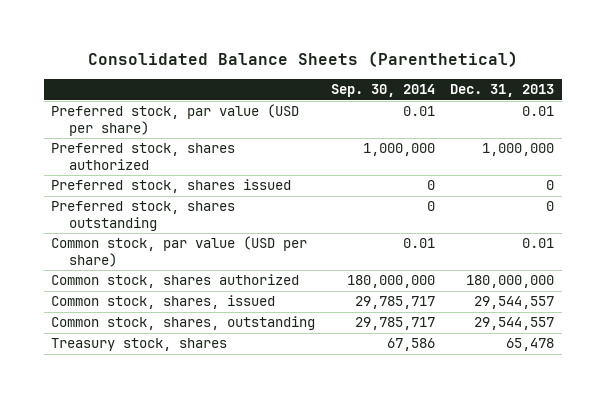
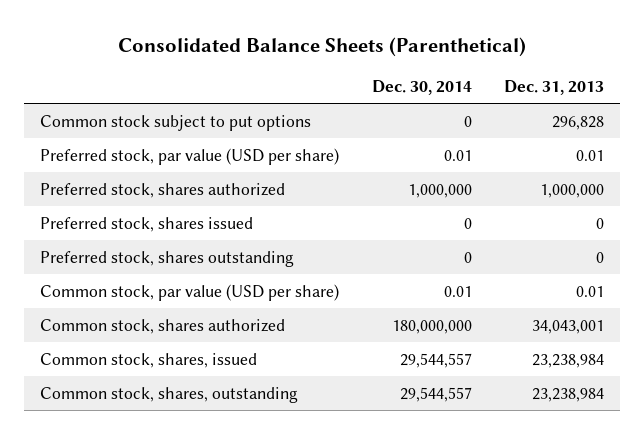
- | Sep. 30, 2014 | Dec. 31, 2013
+ | Dec. 30, 2014 | Dec. 31, 2013
+ Common stock subject to put options | 0 | 296,828
- Common stock, shares authorized | 180,000,000 | 180,000,000
- Common stock, shares, issued | 29,785,717 | 29,544,557
- Common stock, shares, outstanding | 29,785,717 | 29,544,557
- Treasury stock, shares | 67,586 | 65,478
+ Common stock, shares authorized | 180,000,000 | 34,043,001
+ Common stock, shares, issued | 29,544,557 | 23,238,984
+ Common stock, shares, outstanding | 29,544,557 | 23,238,984

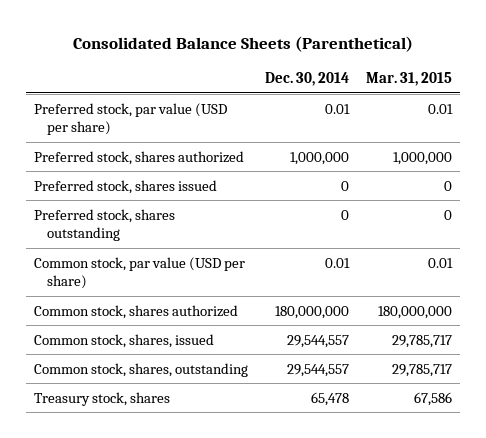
- | Dec. 30, 2014 | Dec. 31, 2013
+ | Dec. 30, 2014 | Mar. 31, 2015
- Common stock subject to put options | 0 | 296,828
+ Treasury stock, shares | 65,478 | 67,586

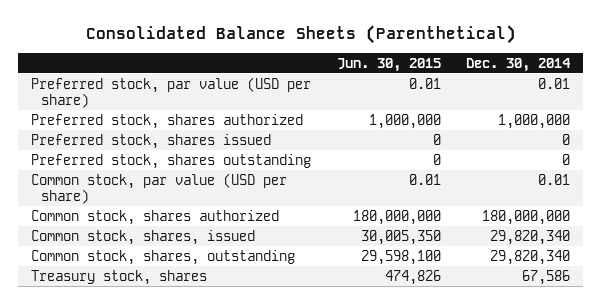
- | Dec. 30, 2014 | Mar. 31, 2015
+ | Jun. 30, 2015 | Dec. 30, 2014
- Common stock, shares, issued | 29,544,557 | 29,785,717
- Common stock, shares, outstanding | 29,544,557 | 29,785,717
- Treasury stock, shares | 65,478 | 67,586
+ Common stock, shares, issued | 30,005,350 | 29,820,340
+ Common stock, shares, outstanding | 29,598,100 | 29,820,340
+ Treasury stock, shares | 474,826 | 67,586

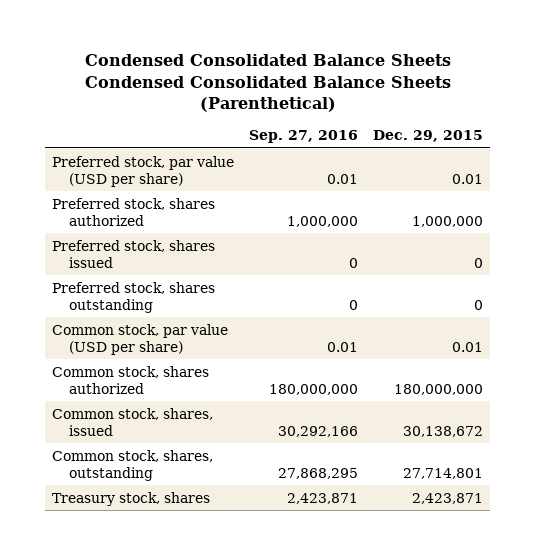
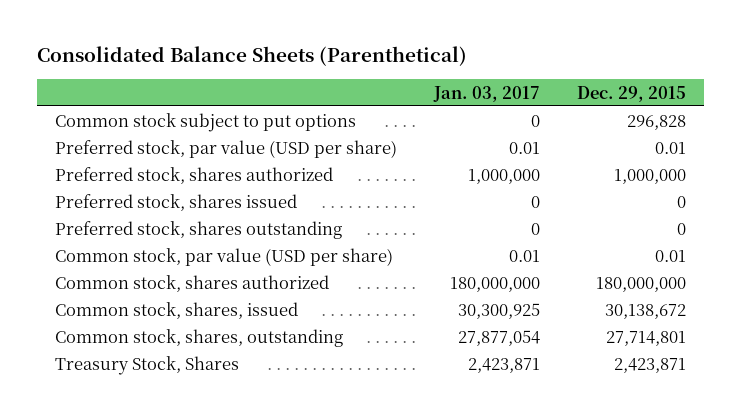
- Condensed Consolidated Balance Sheets Condensed Consolidated Balance Sheets (Parenthetical)
+ Consolidated Balance Sheets (Parenthetical)
- | Sep. 27, 2016 | Dec. 29, 2015
+ | Jan. 03, 2017 | Dec. 29, 2015
+ Common stock subject to put options | 0 | 296,828
- Treasury stock, shares | 2,423,871 | 2,423,871
+ Treasury Stock, Shares | 2,423,871 | 2,423,871

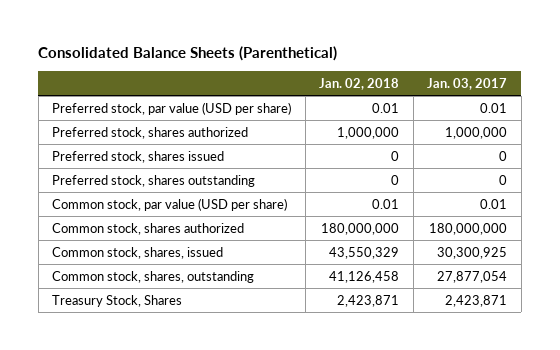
- | Jan. 03, 2017 | Dec. 29, 2015
+ | Jan. 02, 2018 | Jan. 03, 2017
- Common stock subject to put options | 0 | 296,828

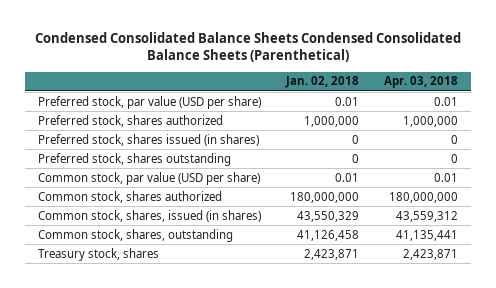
- Consolidated Balance Sheets (Parenthetical)
+ Condensed Consolidated Balance Sheets Condensed Consolidated Balance Sheets (Parenthetical)
- | Jan. 02, 2018 | Jan. 03, 2017
+ | Jan. 02, 2018 | Apr. 03, 2018
- Preferred stock, shares issued | 0 | 0
+ Preferred stock, shares issued (in shares) | 0 | 0
- Common stock, shares, issued | 43,550,329 | 30,300,925
+ Common stock, shares, issued (in shares) | 43,550,329 | 43,559,312
- Treasury Stock, Shares | 2,423,871 | 2,423,871
+ Treasury stock, shares | 2,423,871 | 2,423,871

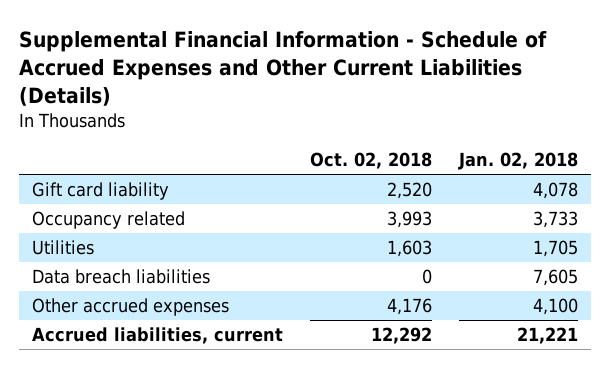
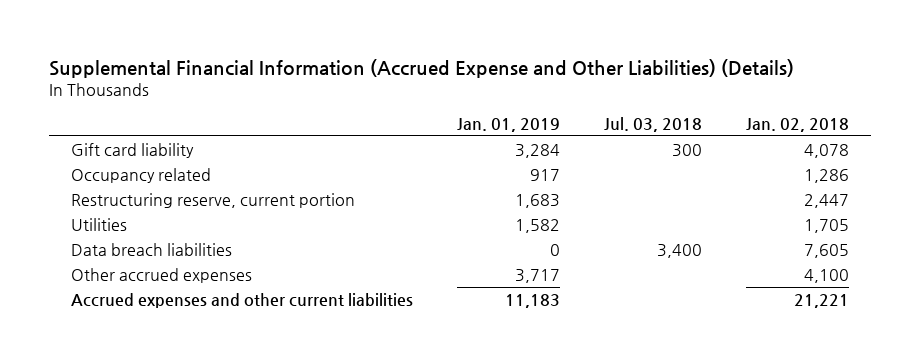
- Supplemental Financial Information - Schedule of Accrued Expenses and Other Current Liabilities (Details)
+ Supplemental Financial Information (Accrued Expense and Other Liabilities) (Details)
- | Oct. 02, 2018 | Jan. 02, 2018
+ | Jan. 01, 2019 | Jul. 03, 2018 | Jan. 02, 2018
- Occupancy related | 3,993 | 3,733
+ Occupancy related | 917 | | 1,286
+ Restructuring reserve, current portion | 1,683 | | 2,447
- Accrued liabilities, current | 12,292 | 21,221
+ Accrued expenses and other current liabilities | 11,183 | | 21,221

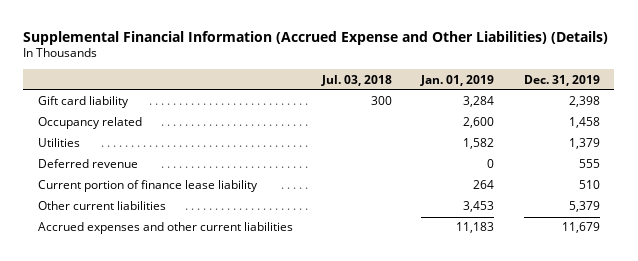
- | Jan. 01, 2019 | Jul. 03, 2018 | Jan. 02, 2018
+ | Jul. 03, 2018 | Jan. 01, 2019 | Dec. 31, 2019
- Occupancy related | 917 | | 1,286
- Restructuring reserve, current portion | 1,683 | | 2,447
+ Occupancy related | | 2,600 | 1,458
- Data breach liabilities | 0 | 3,400 | 7,605
- Other accrued expenses | 3,717 | | 4,100
+ Deferred revenue | | 0 | 555
+ Current portion of finance lease liability | | 264 | 510
+ Other current liabilities | | 3,453 | 5,379

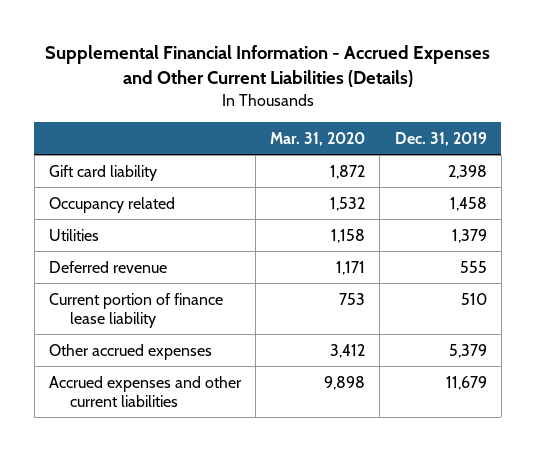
- Supplemental Financial Information (Accrued Expense and Other Liabilities) (Details)
+ Supplemental Financial Information - Accrued Expenses and Other Current Liabilities (Details)
- | Jul. 03, 2018 | Jan. 01, 2019 | Dec. 31, 2019
+ | Mar. 31, 2020 | Dec. 31, 2019
- Other current liabilities | | 3,453 | 5,379
+ Other accrued expenses | 3,412 | 5,379

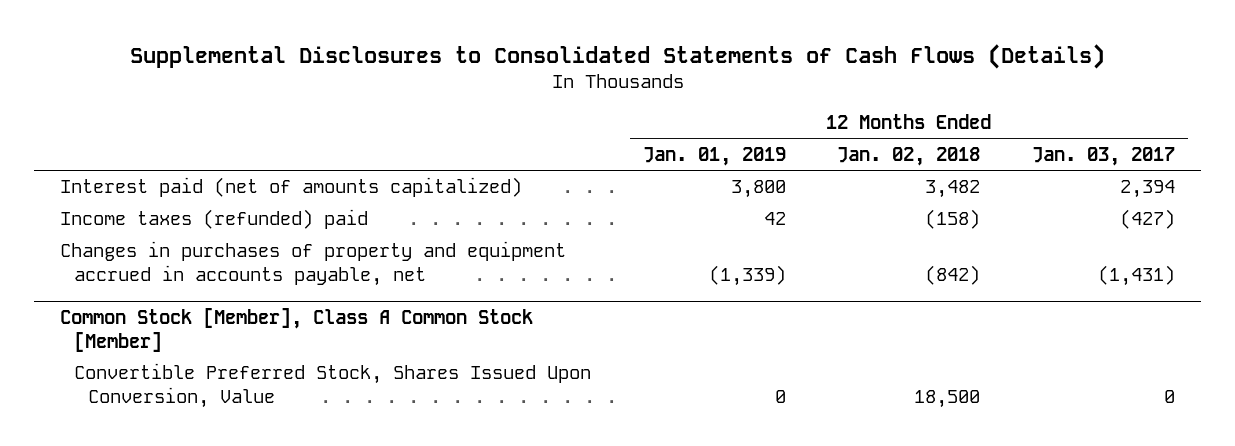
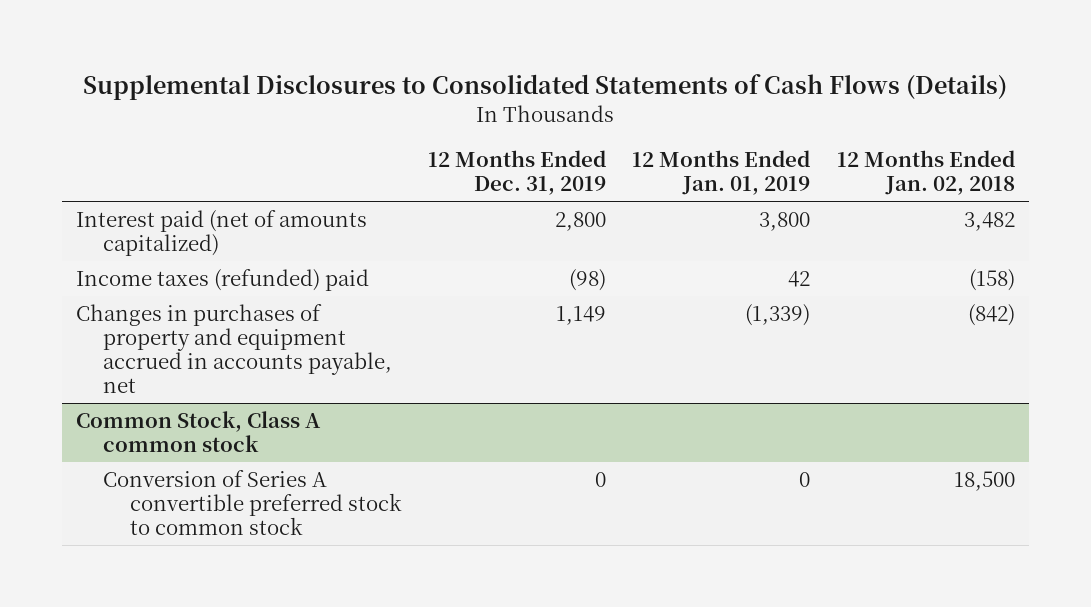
- | 12 Months Ended Jan. 01, 2019 | 12 Months Ended Jan. 02, 2018 | 12 Months Ended Jan. 03, 2017
+ | 12 Months Ended Dec. 31, 2019 | 12 Months Ended Jan. 01, 2019 | 12 Months Ended Jan. 02, 2018
- Common Stock [Member], Class A Common Stock [Member]
- Convertible Preferred Stock, Shares Issued Upon Conversion, Value | 0 | 18,500 | 0
+ Common Stock, Class A common stock
+ Conversion of Series A convertible preferred stock to common stock | 0 | 0 | 18,500

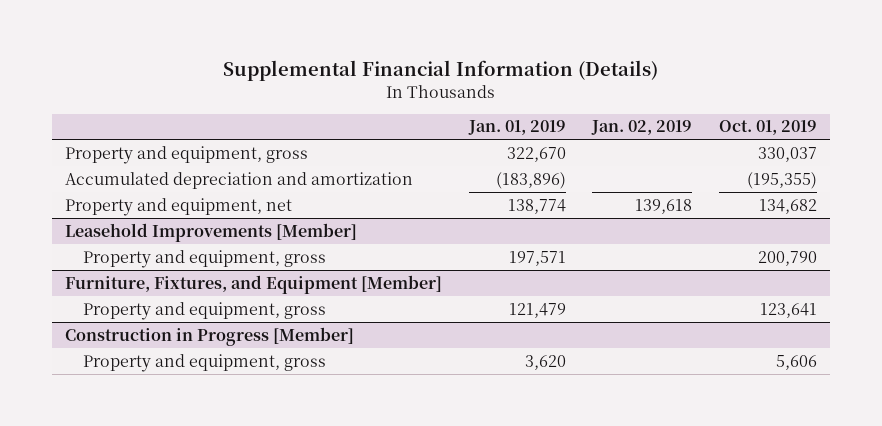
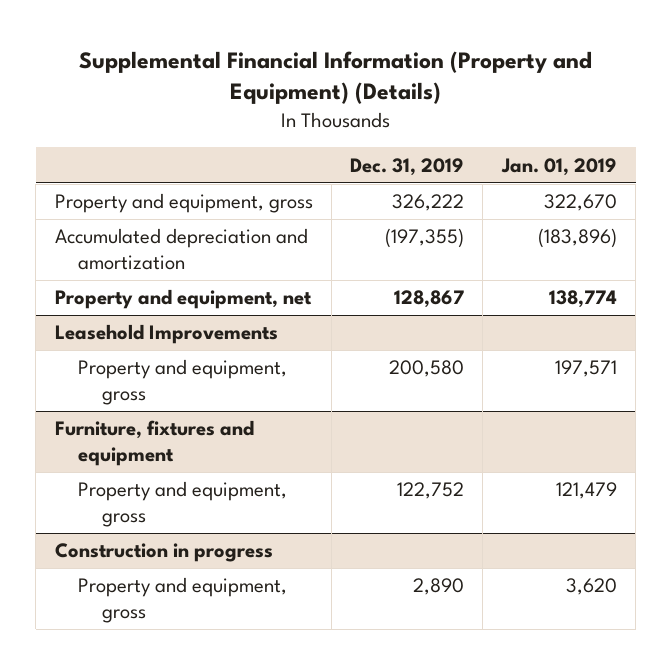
- Supplemental Financial Information (Details)
+ Supplemental Financial Information (Property and Equipment) (Details)
- | Jan. 01, 2019 | Jan. 02, 2019 | Oct. 01, 2019
+ | Dec. 31, 2019 | Jan. 01, 2019
- Leasehold Improvements [Member]
+ Leasehold Improvements
- Furniture, Fixtures, and Equipment [Member]
+ Furniture, fixtures and equipment
- Construction in Progress [Member]
+ Construction in progress

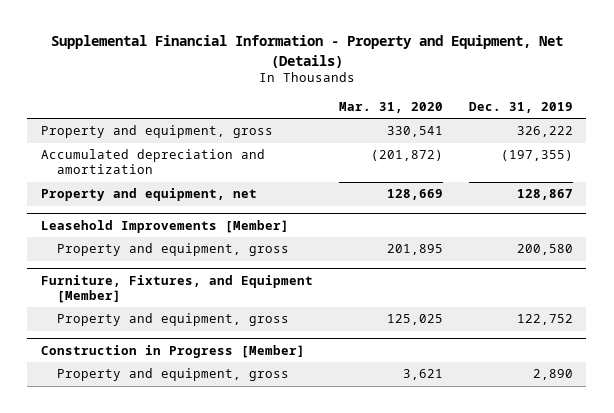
- Supplemental Financial Information (Property and Equipment) (Details)
+ Supplemental Financial Information - Property and Equipment, Net (Details)
- | Dec. 31, 2019 | Jan. 01, 2019
+ | Mar. 31, 2020 | Dec. 31, 2019
- Leasehold Improvements
+ Leasehold Improvements [Member]
- Furniture, fixtures and equipment
+ Furniture, Fixtures, and Equipment [Member]
- Construction in progress
+ Construction in Progress [Member]

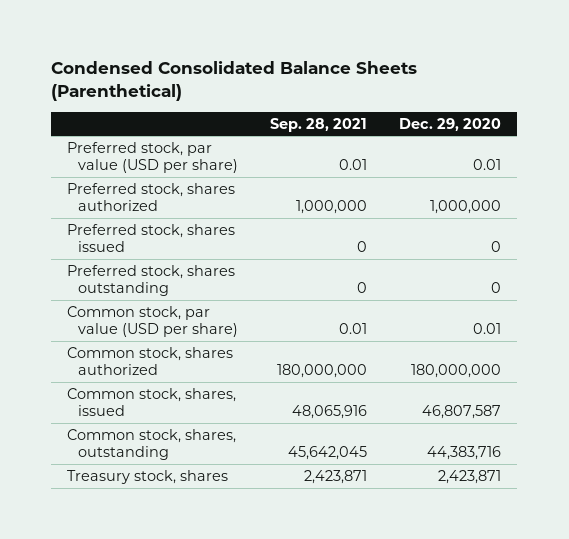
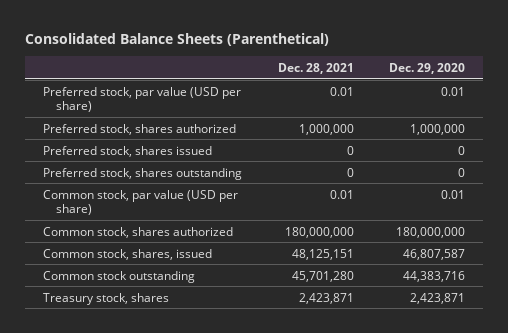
- Condensed Consolidated Balance Sheets (Parenthetical)
+ Consolidated Balance Sheets (Parenthetical)
- | Sep. 28, 2021 | Dec. 29, 2020
+ | Dec. 28, 2021 | Dec. 29, 2020
- Common stock, shares, outstanding | 45,642,045 | 44,383,716
+ Common stock outstanding | 45,701,280 | 44,383,716

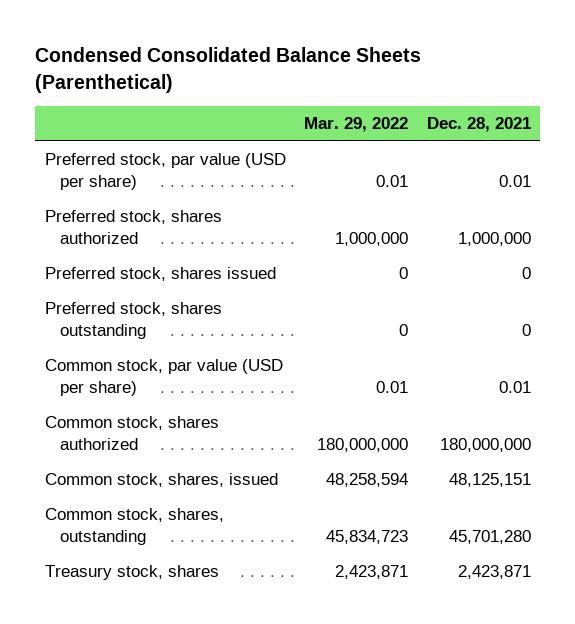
- Consolidated Balance Sheets (Parenthetical)
+ Condensed Consolidated Balance Sheets (Parenthetical)
- | Dec. 28, 2021 | Dec. 29, 2020
+ | Mar. 29, 2022 | Dec. 28, 2021
- Common stock outstanding | 45,701,280 | 44,383,716
+ Common stock, shares, outstanding | 45,834,723 | 45,701,280

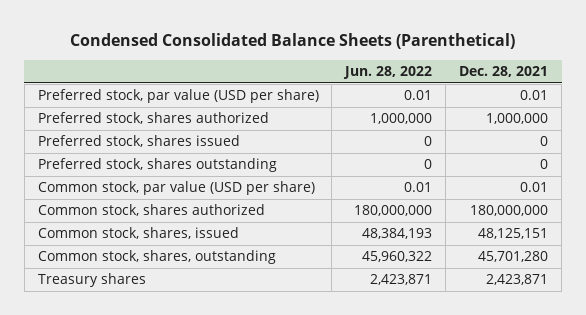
- | Mar. 29, 2022 | Dec. 28, 2021
+ | Jun. 28, 2022 | Dec. 28, 2021
- Treasury stock, shares | 2,423,871 | 2,423,871
+ Treasury shares | 2,423,871 | 2,423,871

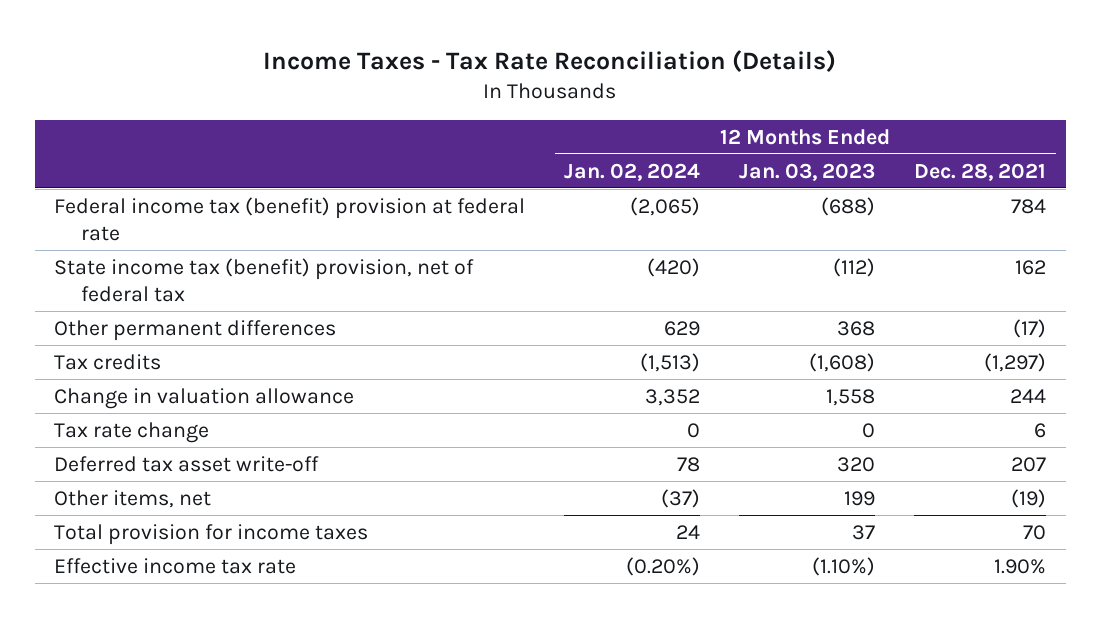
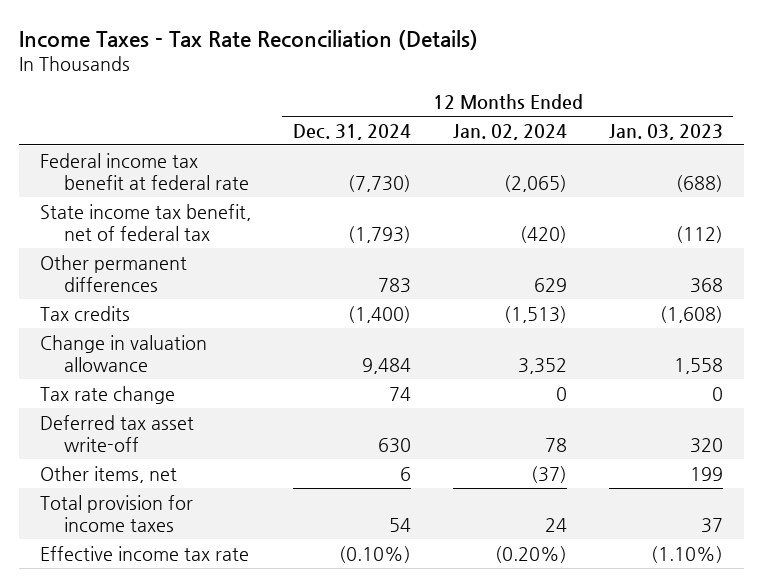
- | 12 Months Ended Jan. 02, 2024 | 12 Months Ended Jan. 03, 2023 | 12 Months Ended Dec. 28, 2021
+ | 12 Months Ended Dec. 31, 2024 | 12 Months Ended Jan. 02, 2024 | 12 Months Ended Jan. 03, 2023
- Federal income tax (benefit) provision at federal rate | (2,065) | (688) | 784
- State income tax (benefit) provision, net of federal tax | (420) | (112) | 162
+ Federal income tax benefit at federal rate | (7,730) | (2,065) | (688)
+ State income tax benefit, net of federal tax | (1,793) | (420) | (112)

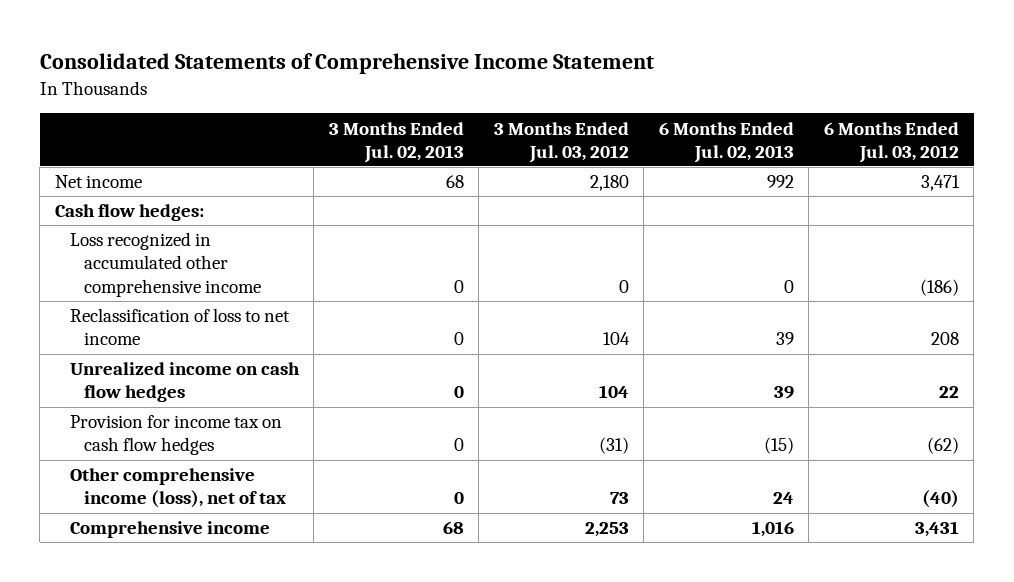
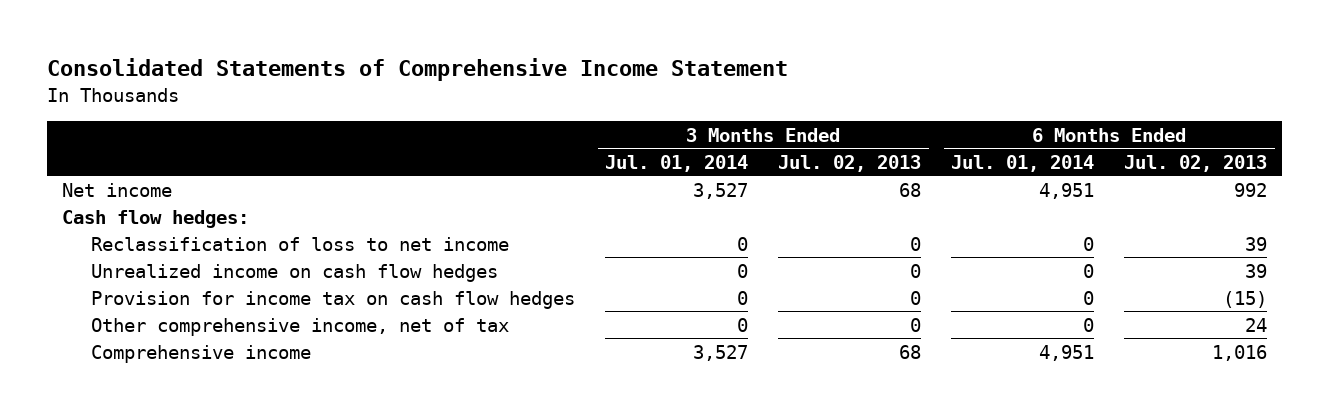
- | 3 Months Ended Jul. 02, 2013 | 3 Months Ended Jul. 03, 2012 | 6 Months Ended Jul. 02, 2013 | 6 Months Ended Jul. 03, 2012
+ | 3 Months Ended Jul. 01, 2014 | 3 Months Ended Jul. 02, 2013 | 6 Months Ended Jul. 01, 2014 | 6 Months Ended Jul. 02, 2013
- Loss recognized in accumulated other comprehensive income | 0 | 0 | 0 | (186)
- Other comprehensive income (loss), net of tax | 0 | 73 | 24 | (40)
+ Other comprehensive income, net of tax | 0 | 0 | 0 | 24

